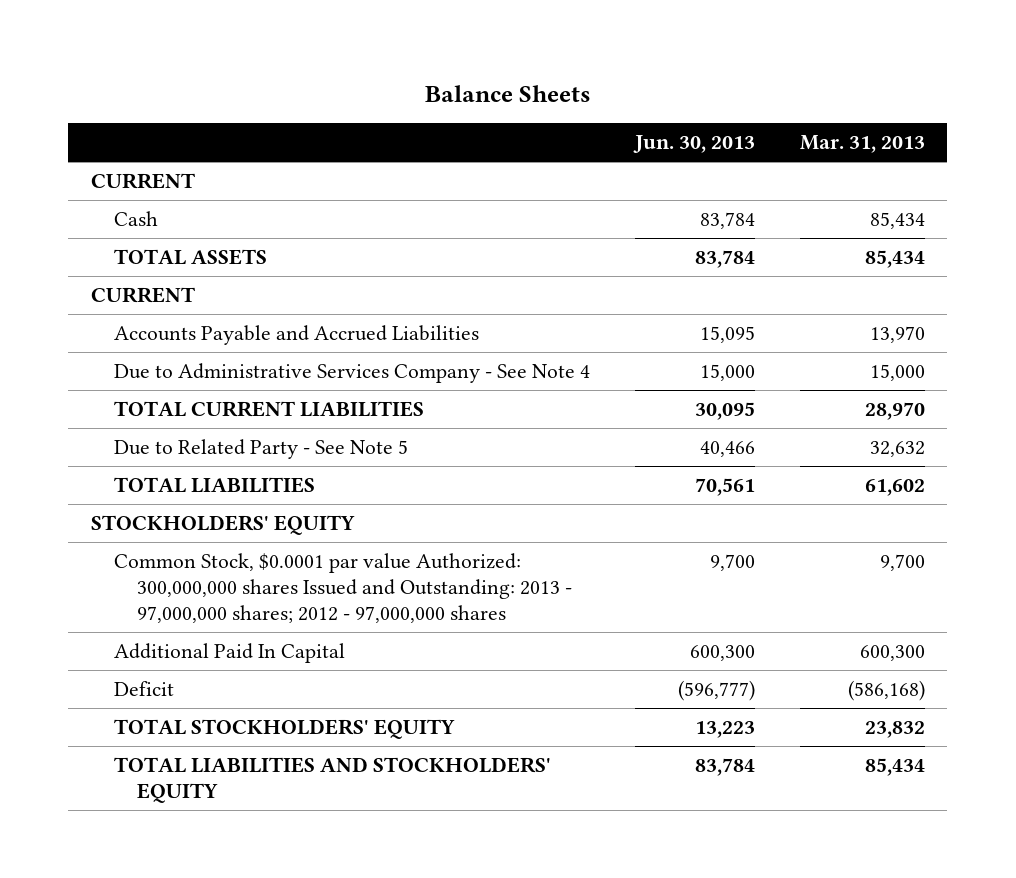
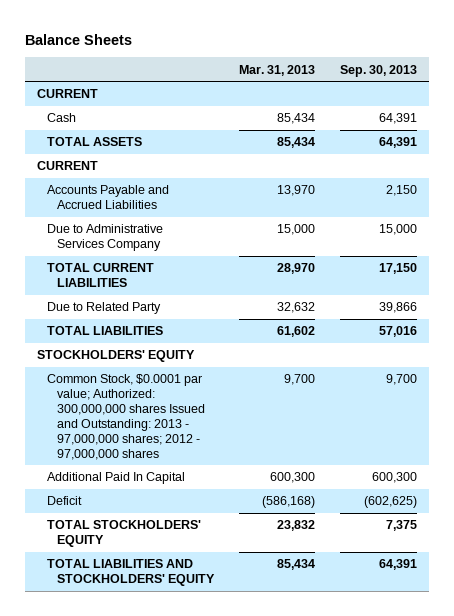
- | Jun. 30, 2013 | Mar. 31, 2013
+ | Mar. 31, 2013 | Sep. 30, 2013
- Due to Administrative Services Company - See Note 4 | 15,000 | 15,000
+ Due to Administrative Services Company | 15,000 | 15,000
- Due to Related Party - See Note 5 | 40,466 | 32,632
+ Due to Related Party | 32,632 | 39,866
- Common Stock, $0.0001 par value Authorized: 300,000,000 shares Issued and Outstanding: 2013 - 97,000,000 shares; 2012 - 97,000,000 shares | 9,700 | 9,700
+ Common Stock, $0.0001 par value; Authorized: 300,000,000 shares Issued and Outstanding: 2013 - 97,000,000 shares; 2012 - 97,000,000 shares | 9,700 | 9,700

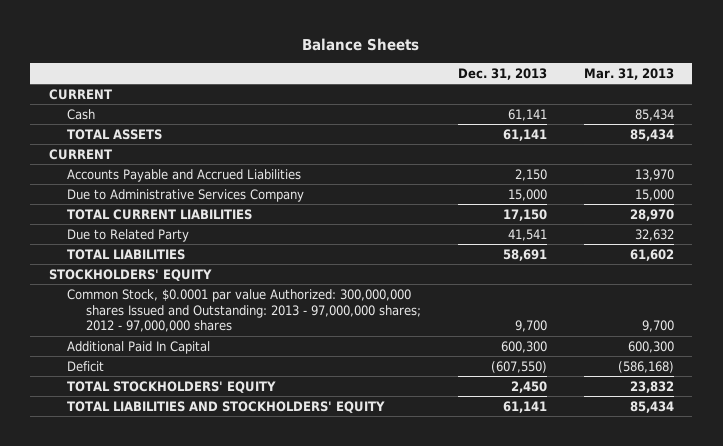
- | Mar. 31, 2013 | Sep. 30, 2013
+ | Dec. 31, 2013 | Mar. 31, 2013
- Common Stock, $0.0001 par value; Authorized: 300,000,000 shares Issued and Outstanding: 2013 - 97,000,000 shares; 2012 - 97,000,000 shares | 9,700 | 9,700
+ Common Stock, $0.0001 par value Authorized: 300,000,000 shares Issued and Outstanding: 2013 - 97,000,000 shares; 2012 - 97,000,000 shares | 9,700 | 9,700

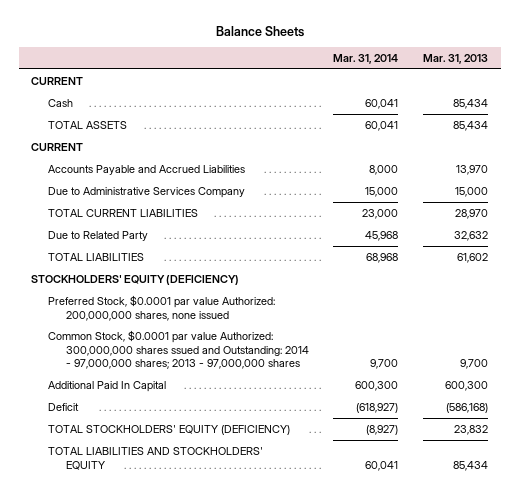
- | Dec. 31, 2013 | Mar. 31, 2013
+ | Mar. 31, 2014 | Mar. 31, 2013
- STOCKHOLDERS' EQUITY
- Common Stock, $0.0001 par value Authorized: 300,000,000 shares Issued and Outstanding: 2013 - 97,000,000 shares; 2012 - 97,000,000 shares | 9,700 | 9,700
+ STOCKHOLDERS' EQUITY (DEFICIENCY)
+ Preferred Stock, $0.0001 par value Authorized: 200,000,000 shares, none issued
+ Common Stock, $0.0001 par value Authorized: 300,000,000 shares ssued and Outstanding: 2014 - 97,000,000 shares; 2013 - 97,000,000 shares | 9,700 | 9,700
- TOTAL STOCKHOLDERS' EQUITY | 2,450 | 23,832
+ TOTAL STOCKHOLDERS' EQUITY (DEFICIENCY) | (8,927) | 23,832

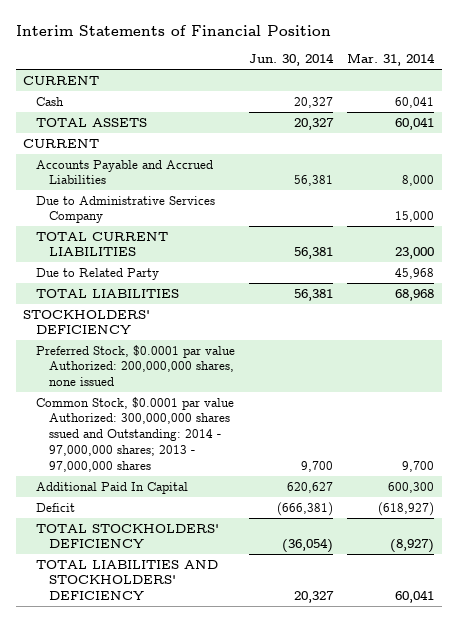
- Balance Sheets
+ Interim Statements of Financial Position
- | Mar. 31, 2014 | Mar. 31, 2013
+ | Jun. 30, 2014 | Mar. 31, 2014
- STOCKHOLDERS' EQUITY (DEFICIENCY)
+ STOCKHOLDERS' DEFICIENCY
- TOTAL STOCKHOLDERS' EQUITY (DEFICIENCY) | (8,927) | 23,832
- TOTAL LIABILITIES AND STOCKHOLDERS' EQUITY | 60,041 | 85,434
+ TOTAL STOCKHOLDERS' DEFICIENCY | (36,054) | (8,927)
+ TOTAL LIABILITIES AND STOCKHOLDERS' DEFICIENCY | 20,327 | 60,041

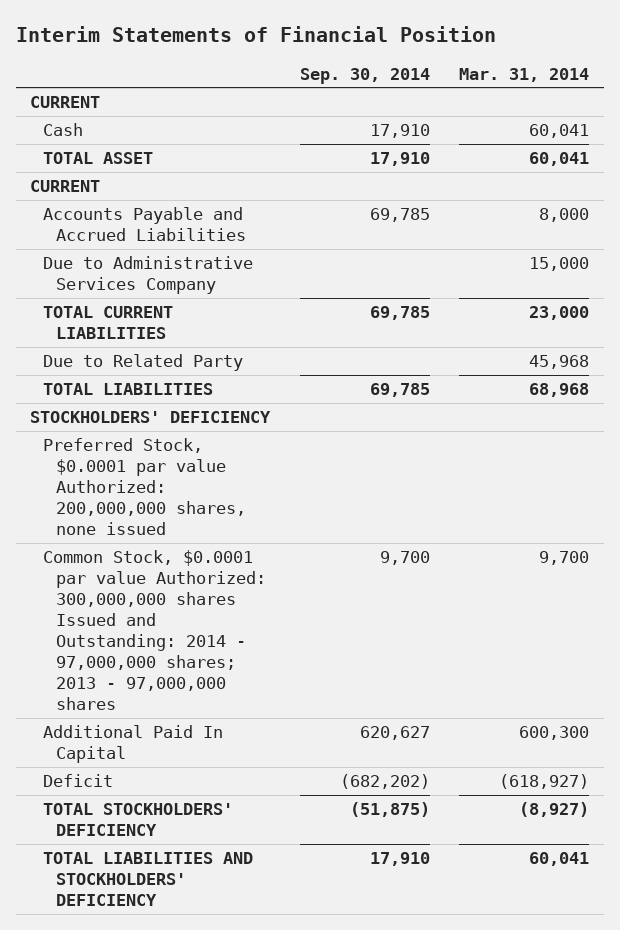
- | Jun. 30, 2014 | Mar. 31, 2014
+ | Sep. 30, 2014 | Mar. 31, 2014
- TOTAL ASSETS | 20,327 | 60,041
+ TOTAL ASSET | 17,910 | 60,041
- Common Stock, $0.0001 par value Authorized: 300,000,000 shares ssued and Outstanding: 2014 - 97,000,000 shares; 2013 - 97,000,000 shares | 9,700 | 9,700
+ Common Stock, $0.0001 par value Authorized: 300,000,000 shares Issued and Outstanding: 2014 - 97,000,000 shares; 2013 - 97,000,000 shares | 9,700 | 9,700

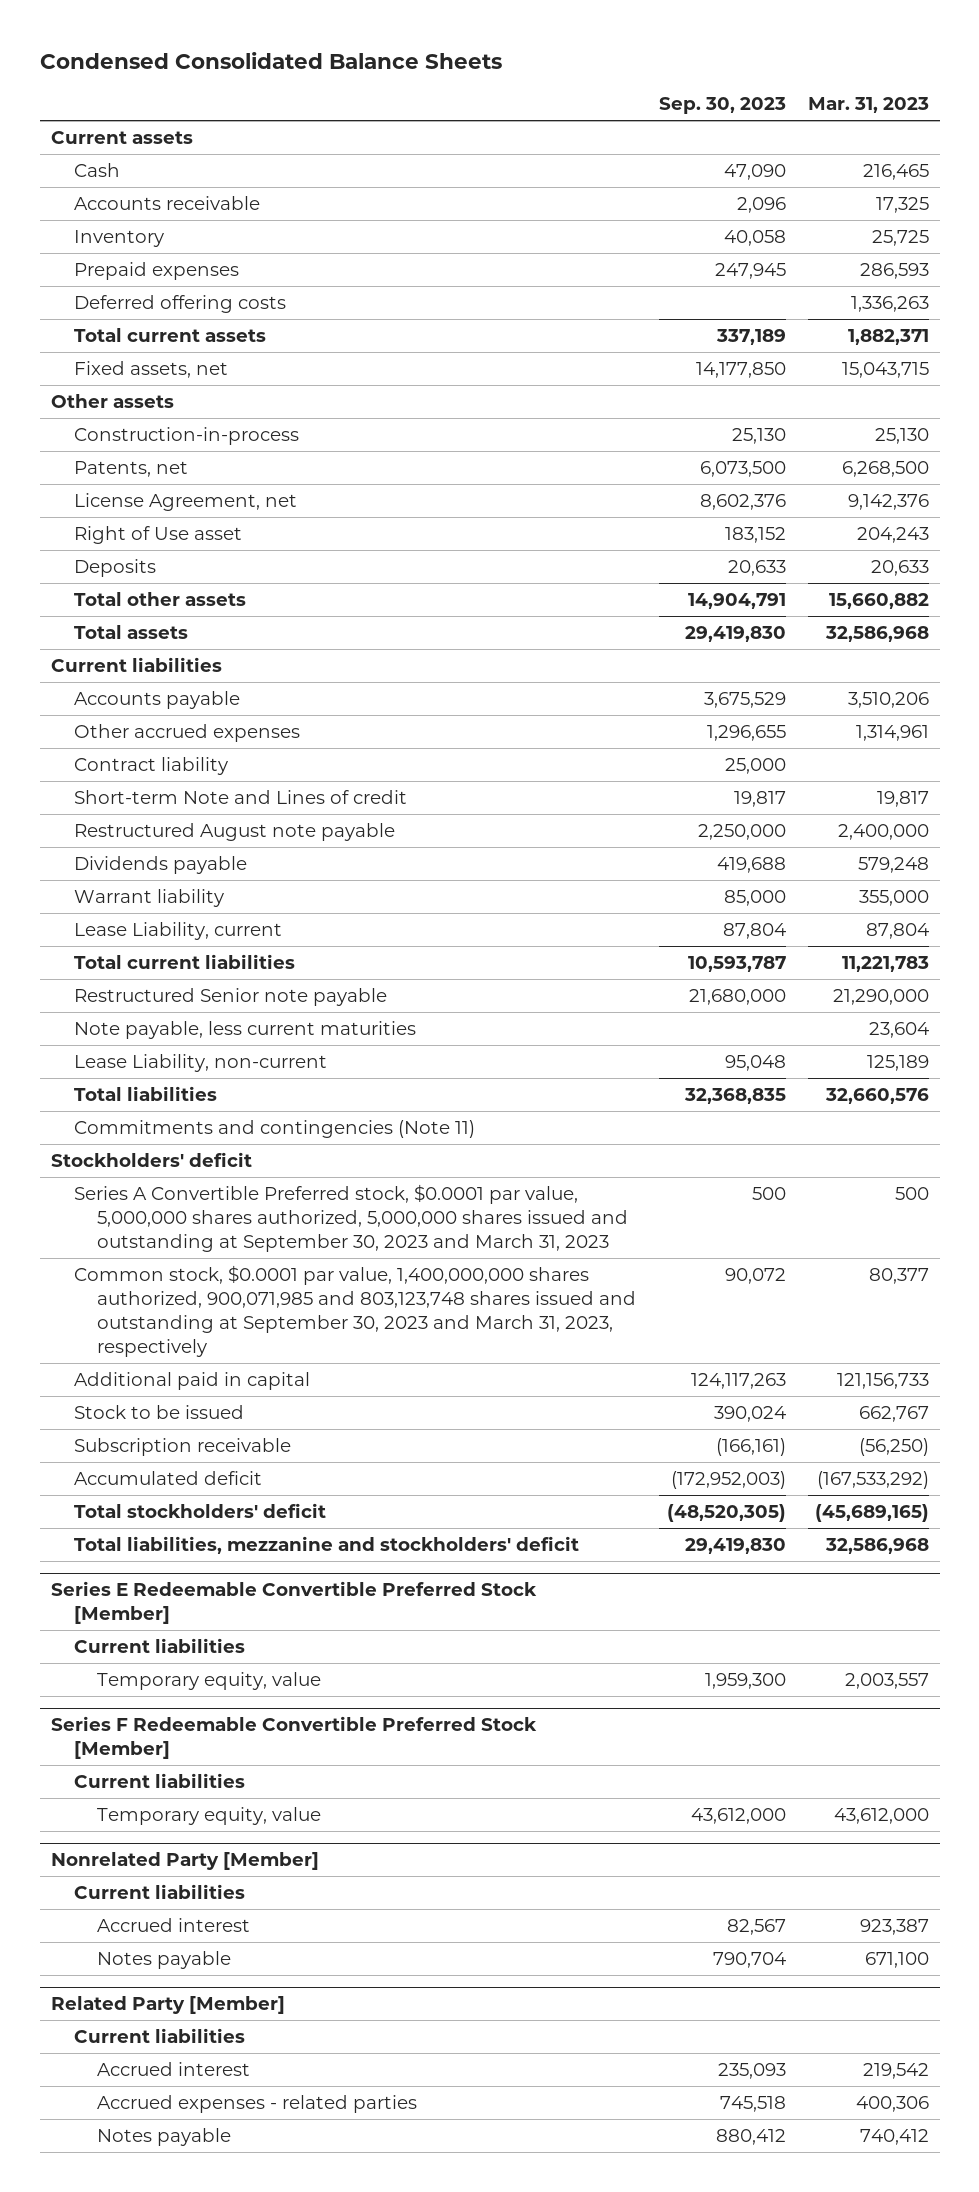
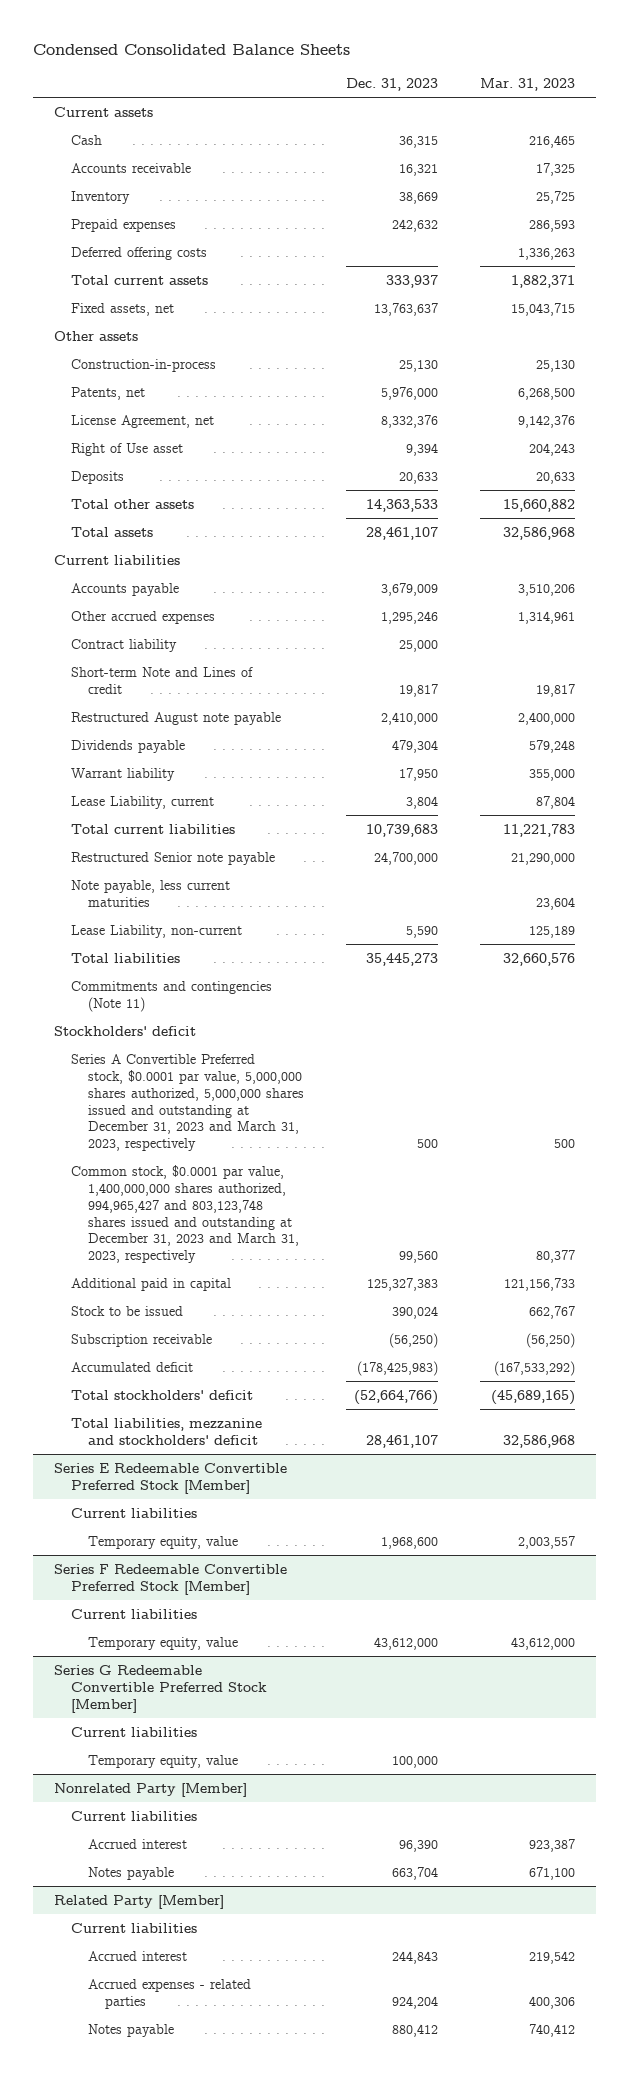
- | Sep. 30, 2023 | Mar. 31, 2023
+ | Dec. 31, 2023 | Mar. 31, 2023
- Series A Convertible Preferred stock, $0.0001 par value, 5,000,000 shares authorized, 5,000,000 shares issued and outstanding at September 30, 2023 and March 31, 2023 | 500 | 500
- Common stock, $0.0001 par value, 1,400,000,000 shares authorized, 900,071,985 and 803,123,748 shares issued and outstanding at September 30, 2023 and March 31, 2023, respectively | 90,072 | 80,377
+ Series A Convertible Preferred stock, $0.0001 par value, 5,000,000 shares authorized, 5,000,000 shares issued and outstanding at December 31, 2023 and March 31, 2023, respectively | 500 | 500
+ Common stock, $0.0001 par value, 1,400,000,000 shares authorized, 994,965,427 and 803,123,748 shares issued and outstanding at December 31, 2023 and March 31, 2023, respectively | 99,560 | 80,377
+ Series G Redeemable Convertible Preferred Stock [Member]
+ Current liabilities
+ Temporary equity, value | 100,000 |

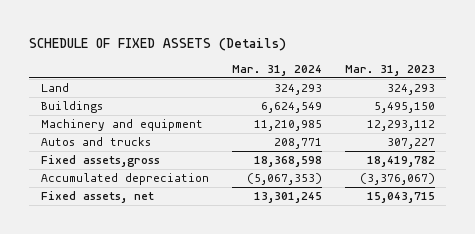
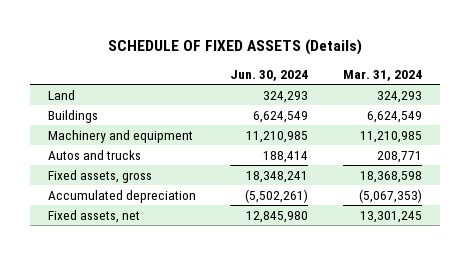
- | Mar. 31, 2024 | Mar. 31, 2023
+ | Jun. 30, 2024 | Mar. 31, 2024
- Fixed assets,gross | 18,368,598 | 18,419,782
+ Fixed assets, gross | 18,348,241 | 18,368,598

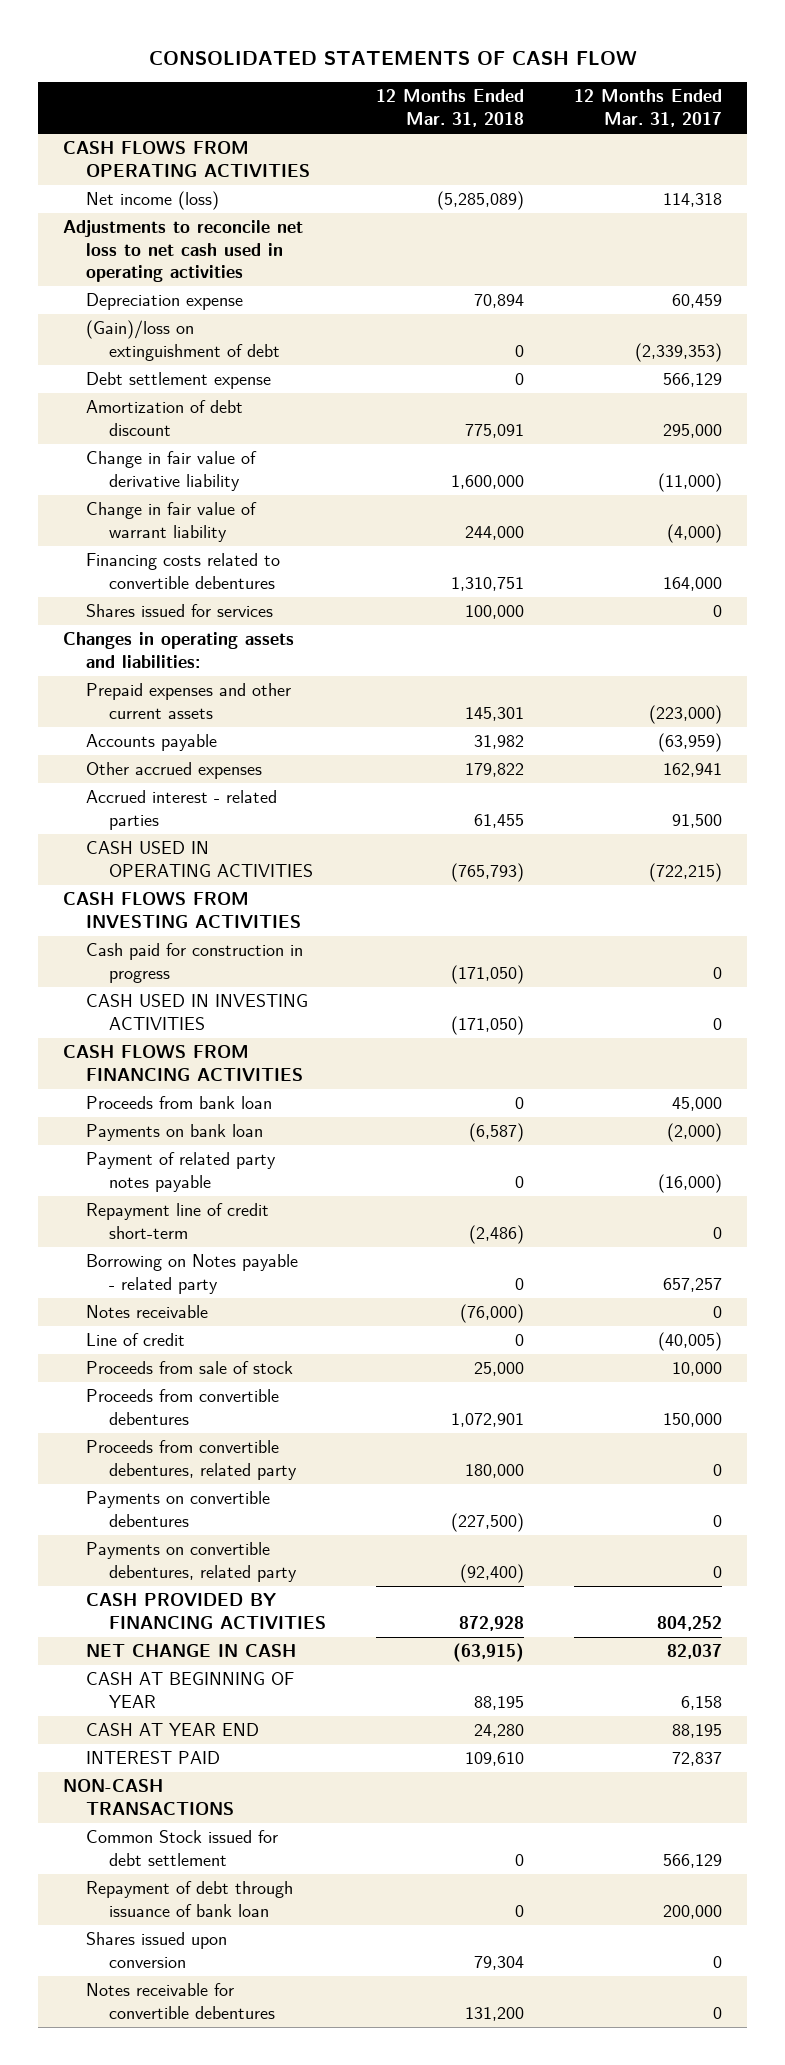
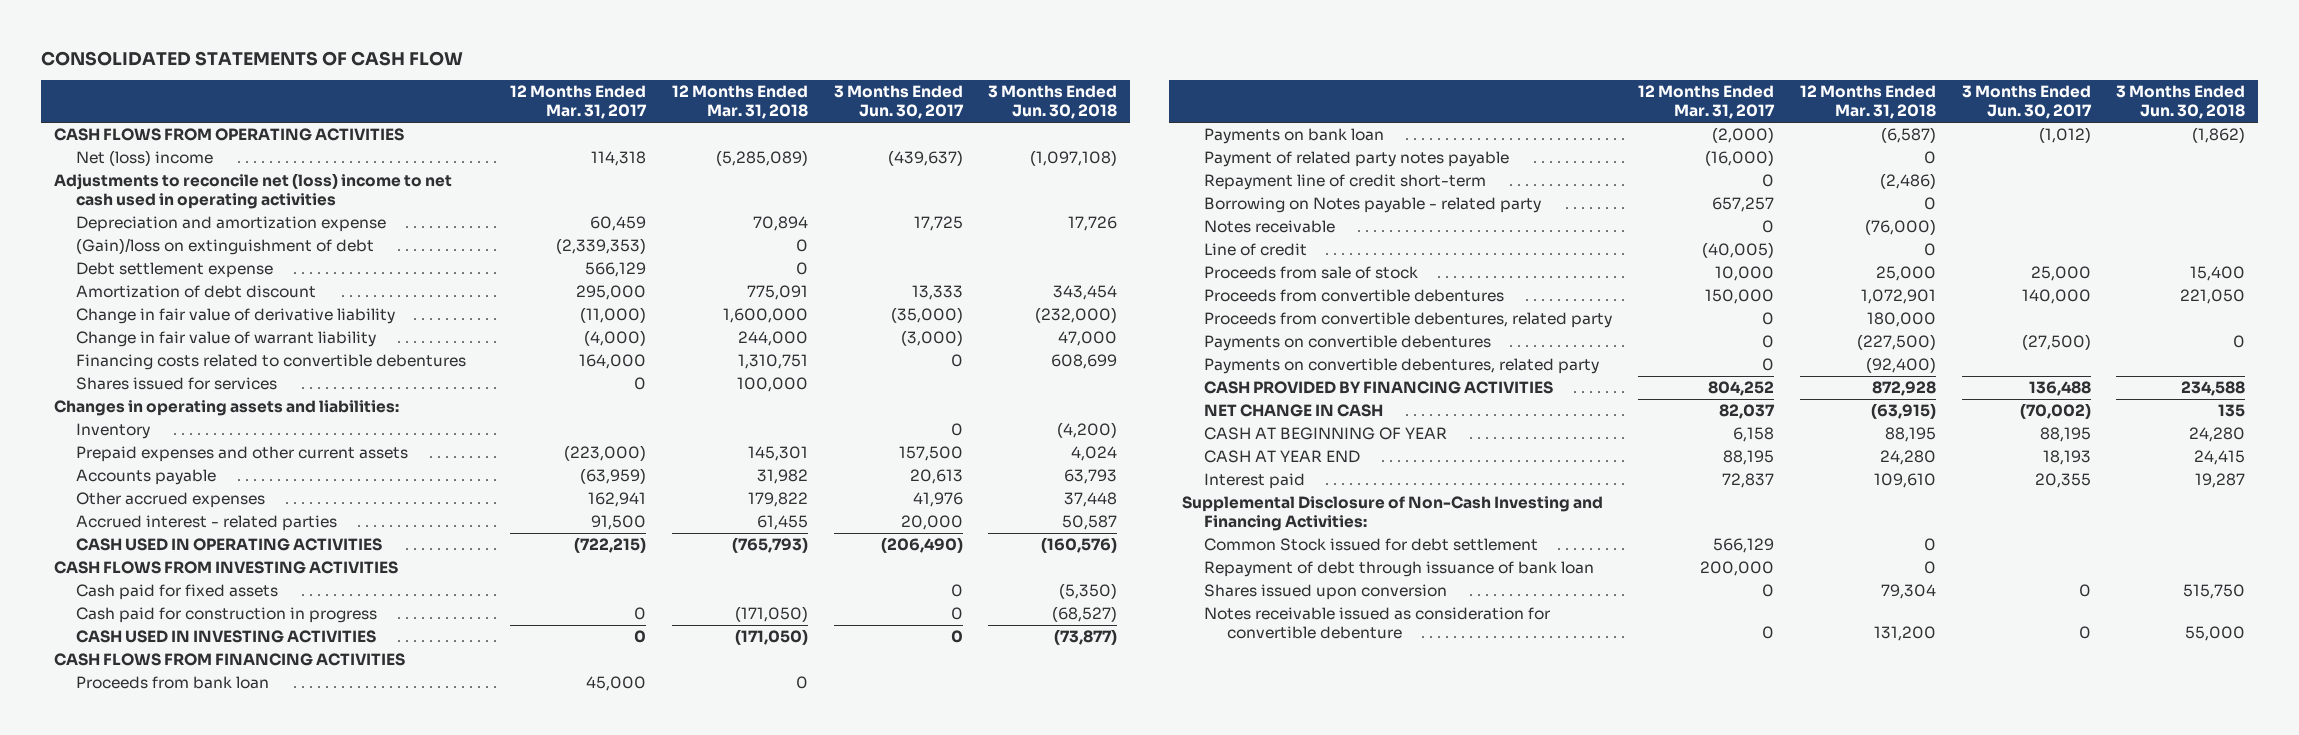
- | 12 Months Ended Mar. 31, 2018 | 12 Months Ended Mar. 31, 2017
+ | 12 Months Ended Mar. 31, 2017 | 12 Months Ended Mar. 31, 2018 | 3 Months Ended Jun. 30, 2017 | 3 Months Ended Jun. 30, 2018
- Net income (loss) | (5,285,089) | 114,318
- Adjustments to reconcile net loss to net cash used in operating activities
- Depreciation expense | 70,894 | 60,459
+ Net (loss) income | 114,318 | (5,285,089) | (439,637) | (1,097,108)
+ Adjustments to reconcile net (loss) income to net cash used in operating activities
+ Depreciation and amortization expense | 60,459 | 70,894 | 17,725 | 17,726
+ Inventory | | | 0 | (4,200)
+ Cash paid for fixed assets | | | 0 | (5,350)
- INTEREST PAID | 109,610 | 72,837
- NON-CASH TRANSACTIONS
+ Interest paid | 72,837 | 109,610 | 20,355 | 19,287
+ Supplemental Disclosure of Non-Cash Investing and Financing Activities:
- Notes receivable for convertible debentures | 131,200 | 0
+ Notes receivable issued as consideration for convertible debenture | 0 | 131,200 | 0 | 55,000

